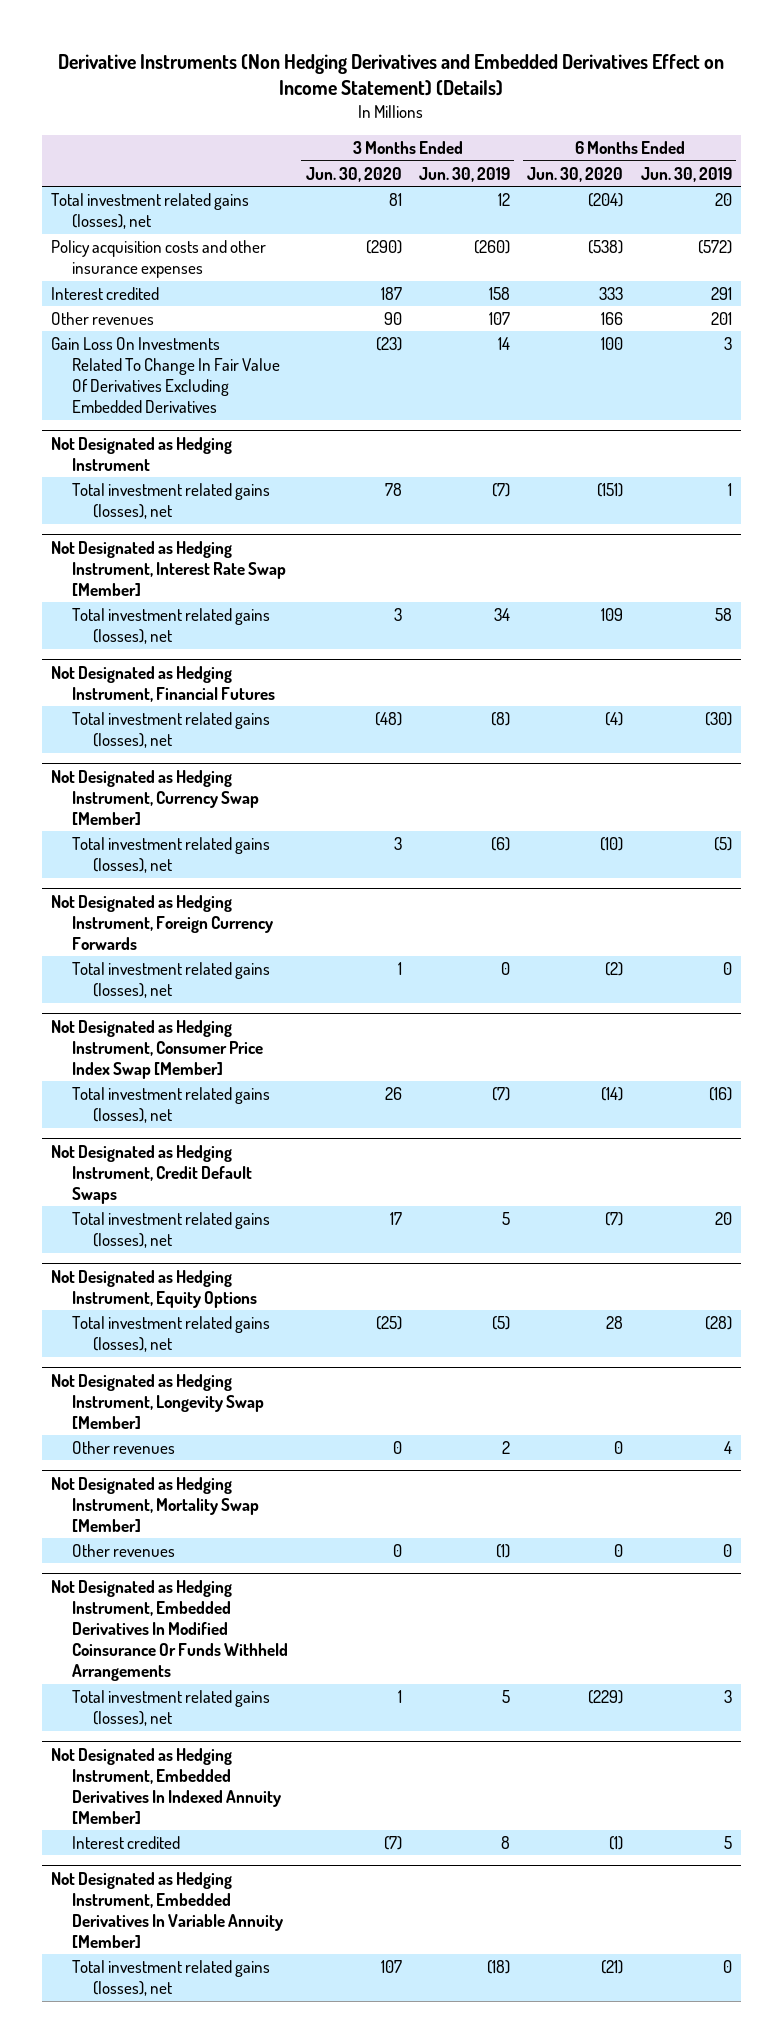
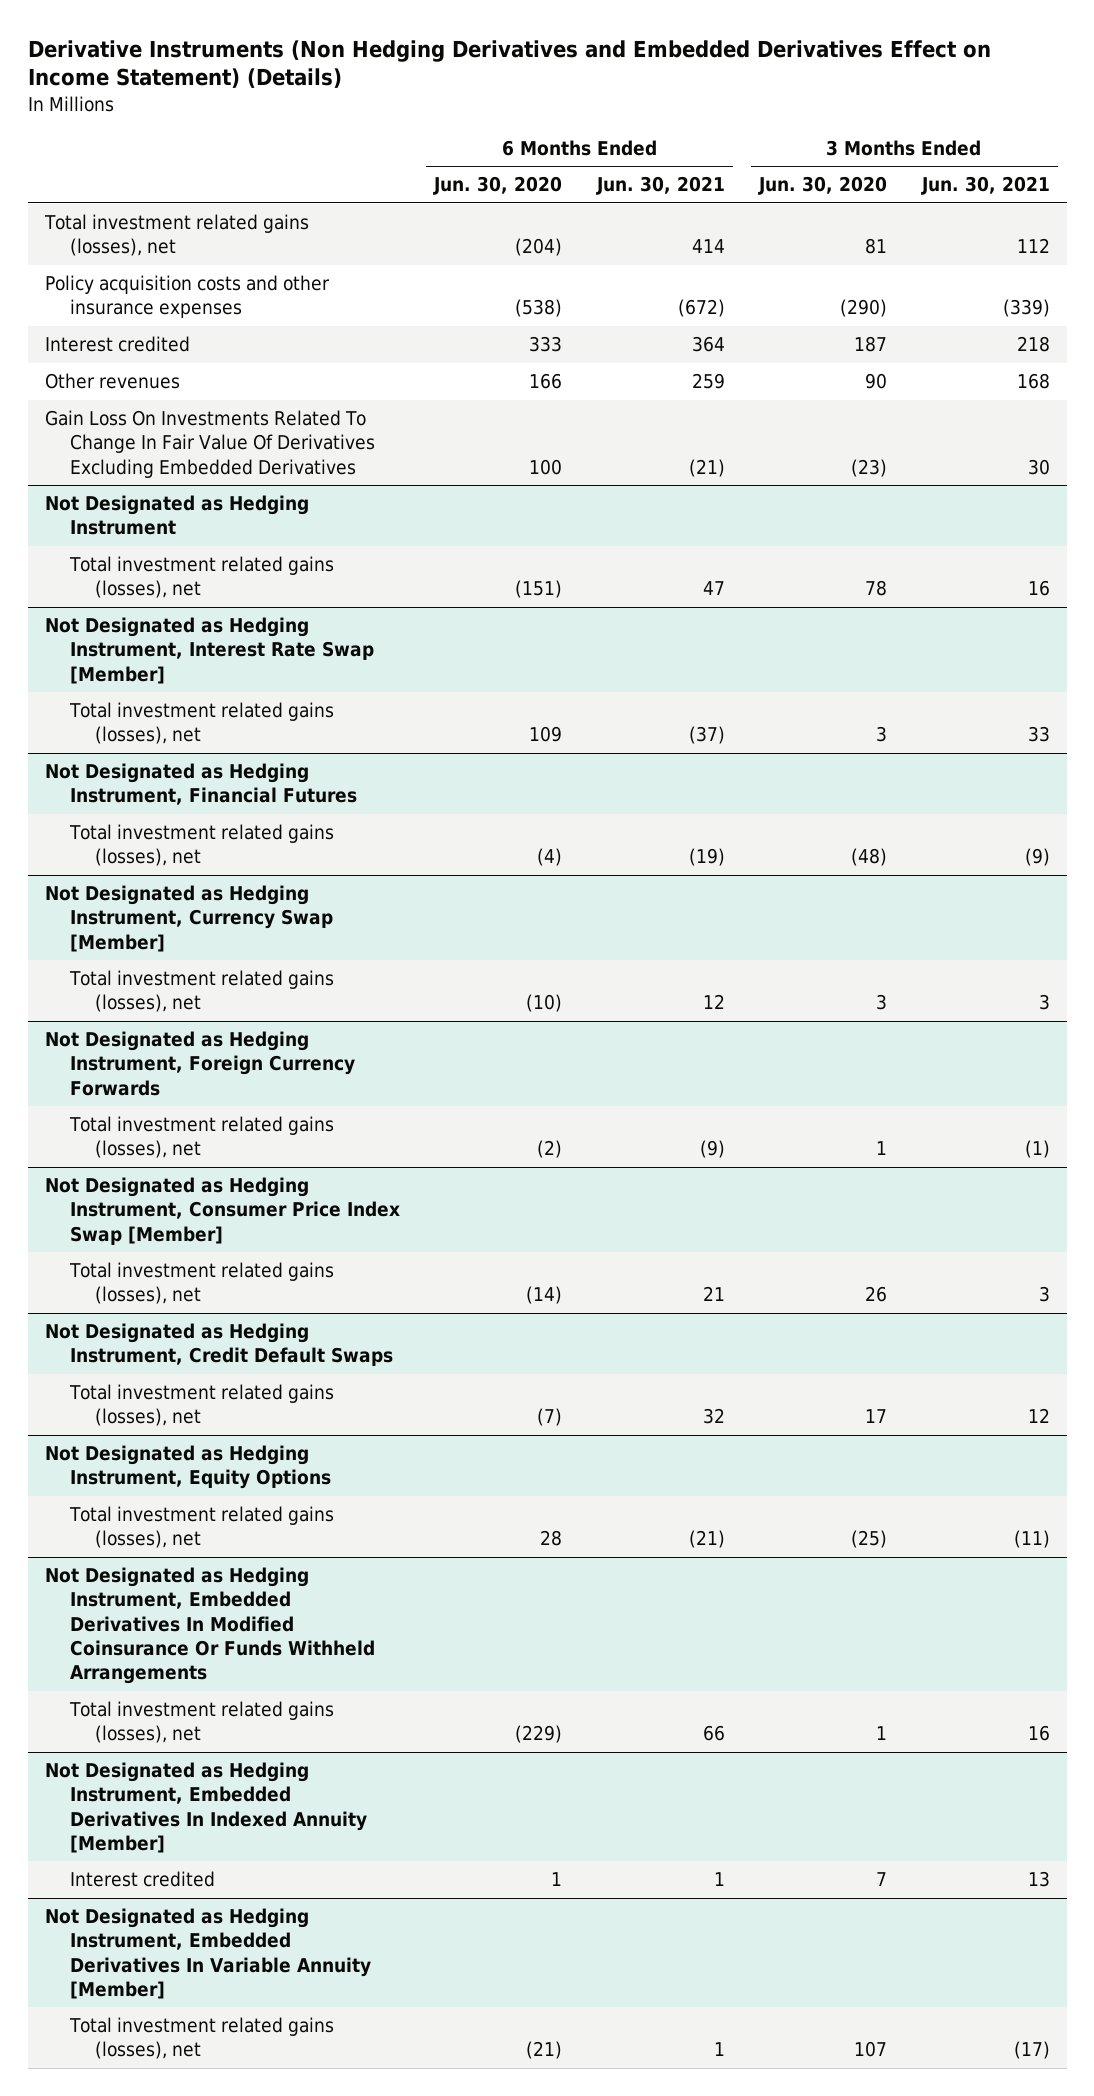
- | 3 Months Ended Jun. 30, 2020 | 3 Months Ended Jun. 30, 2019 | 6 Months Ended Jun. 30, 2020 | 6 Months Ended Jun. 30, 2019
+ | 6 Months Ended Jun. 30, 2020 | 6 Months Ended Jun. 30, 2021 | 3 Months Ended Jun. 30, 2020 | 3 Months Ended Jun. 30, 2021
- Not Designated as Hedging Instrument, Longevity Swap [Member]
- Other revenues | 0 | 2 | 0 | 4
- Not Designated as Hedging Instrument, Mortality Swap [Member]
- Other revenues | 0 | (1) | 0 | 0
@ Not Designated as Hedging Instrument, Embedded Derivatives In Indexed Annuity [Member]
- Interest credited | (7) | 8 | (1) | 5
+ Interest credited | 1 | 1 | 7 | 13

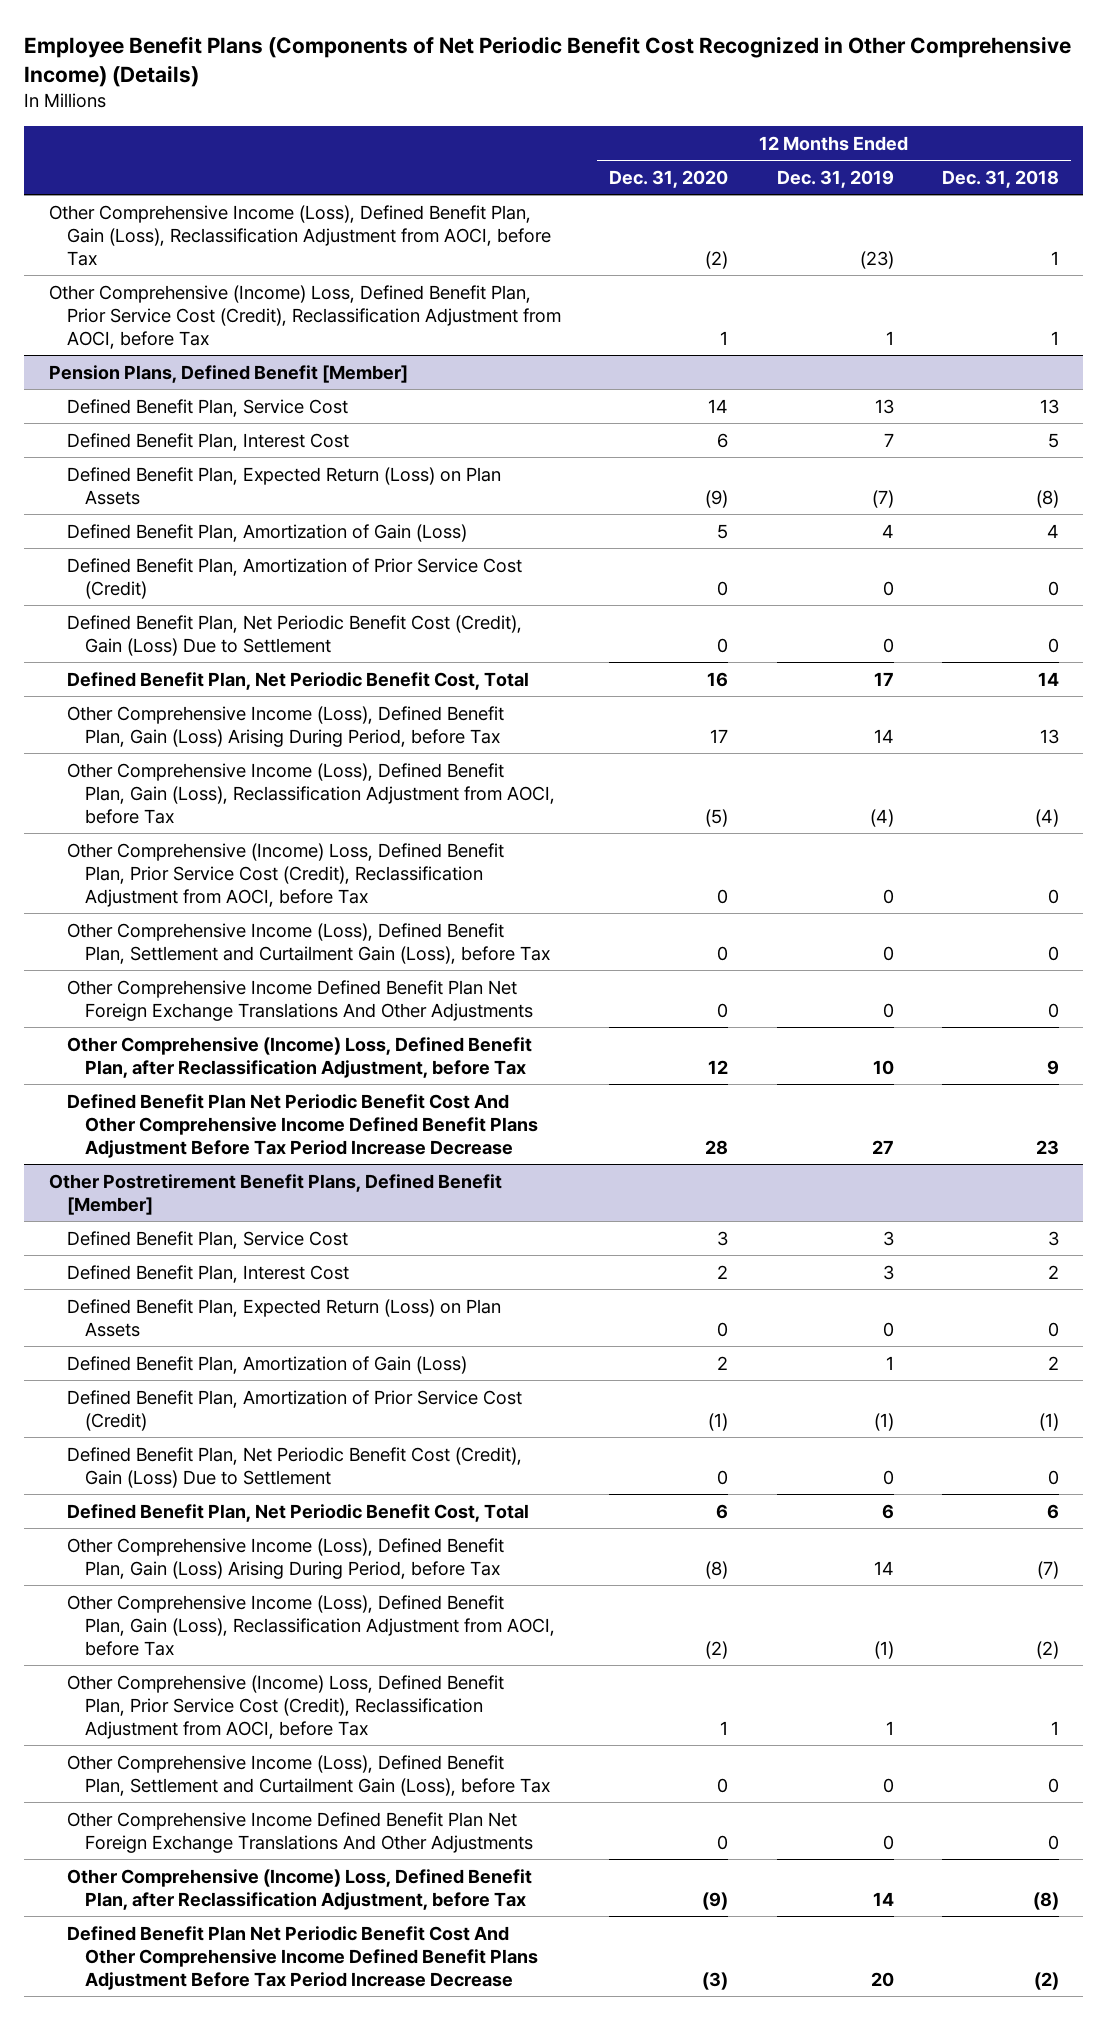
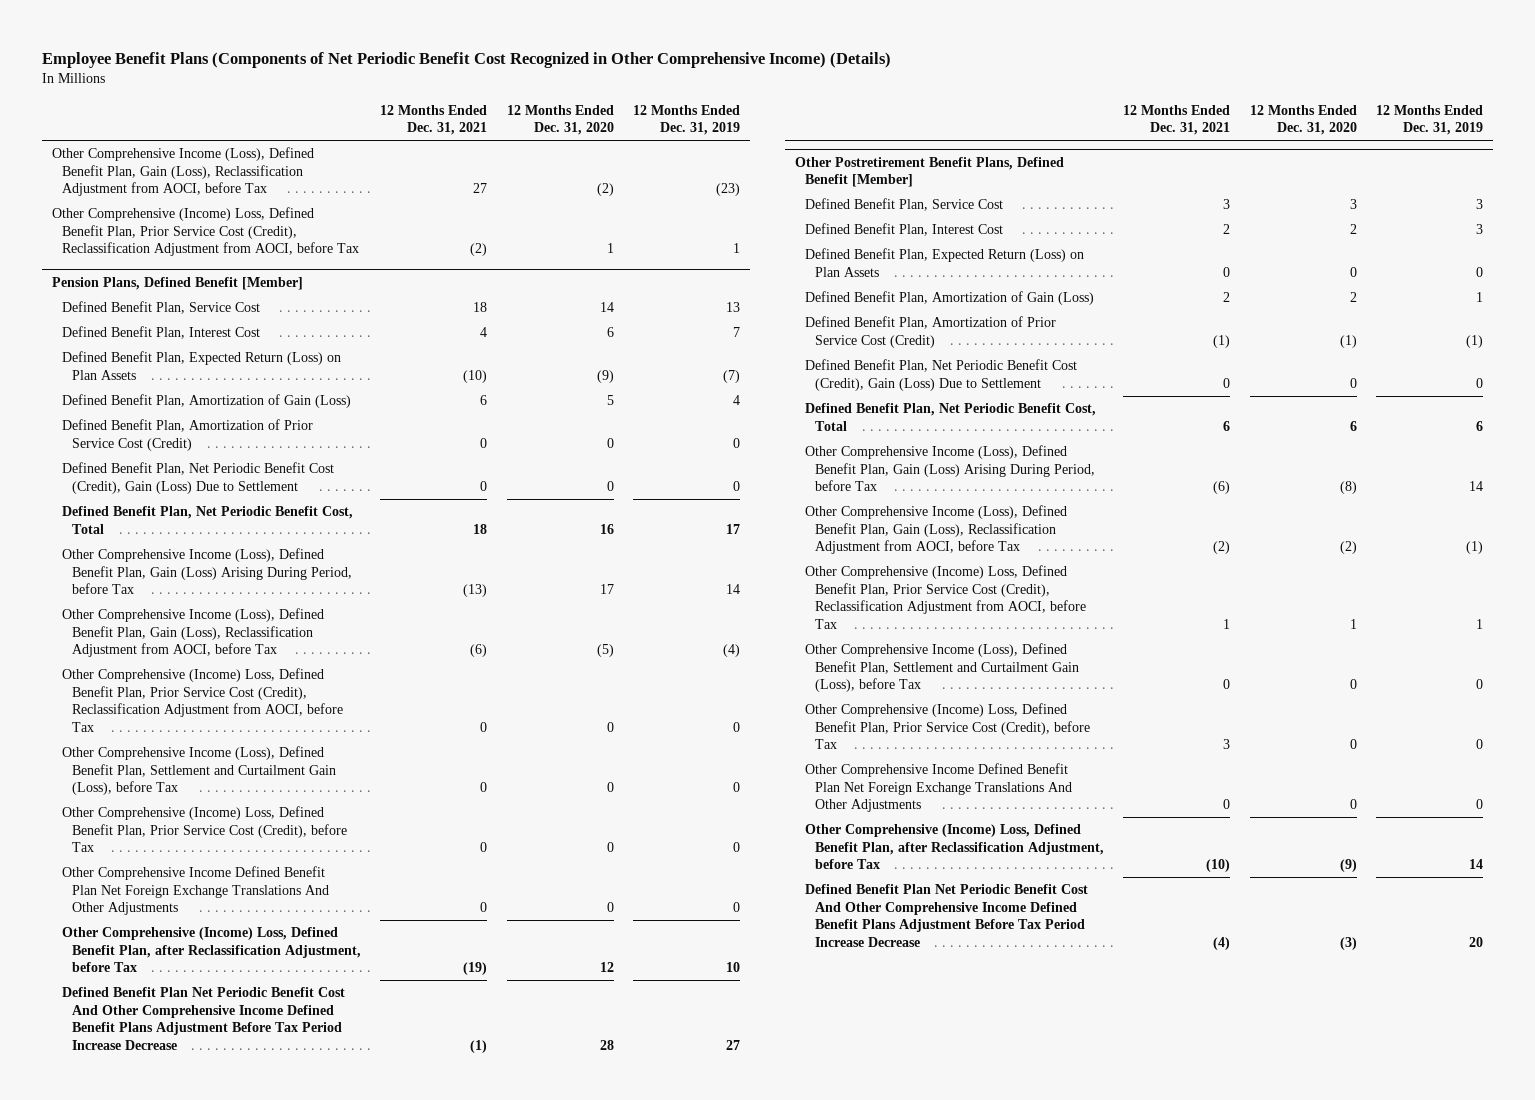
- | 12 Months Ended Dec. 31, 2020 | 12 Months Ended Dec. 31, 2019 | 12 Months Ended Dec. 31, 2018
+ | 12 Months Ended Dec. 31, 2021 | 12 Months Ended Dec. 31, 2020 | 12 Months Ended Dec. 31, 2019
@ Pension Plans, Defined Benefit [Member]
+ Other Comprehensive (Income) Loss, Defined Benefit Plan, Prior Service Cost (Credit), before Tax | 0 | 0 | 0
@ Other Postretirement Benefit Plans, Defined Benefit [Member]
+ Other Comprehensive (Income) Loss, Defined Benefit Plan, Prior Service Cost (Credit), before Tax | 3 | 0 | 0

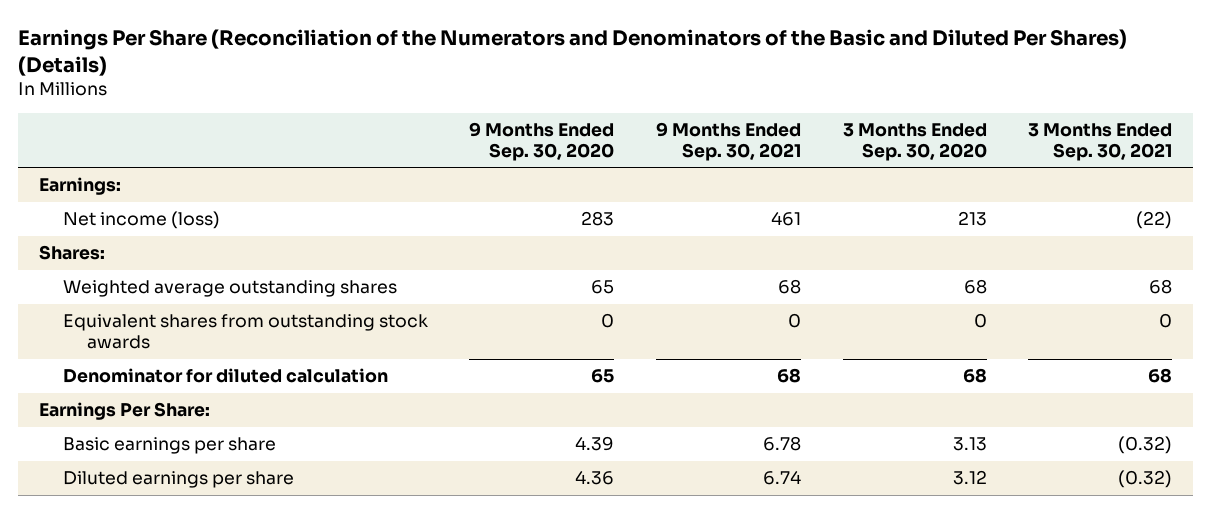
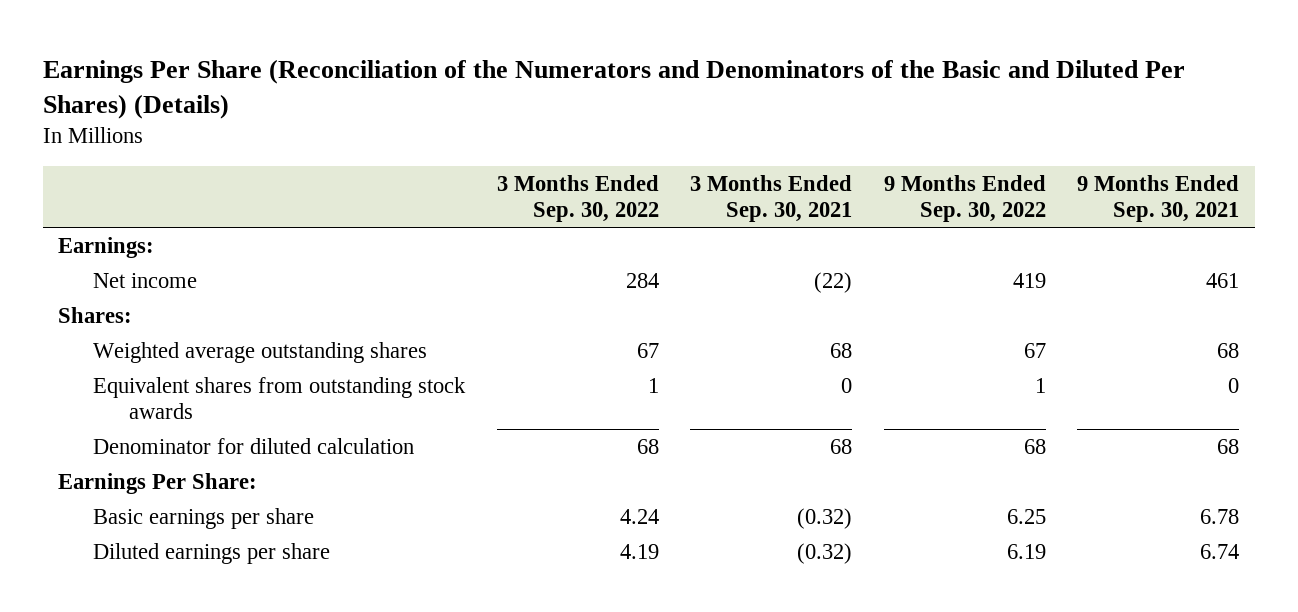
- | 9 Months Ended Sep. 30, 2020 | 9 Months Ended Sep. 30, 2021 | 3 Months Ended Sep. 30, 2020 | 3 Months Ended Sep. 30, 2021
+ | 3 Months Ended Sep. 30, 2022 | 3 Months Ended Sep. 30, 2021 | 9 Months Ended Sep. 30, 2022 | 9 Months Ended Sep. 30, 2021
- Net income (loss) | 283 | 461 | 213 | (22)
+ Net income | 284 | (22) | 419 | 461

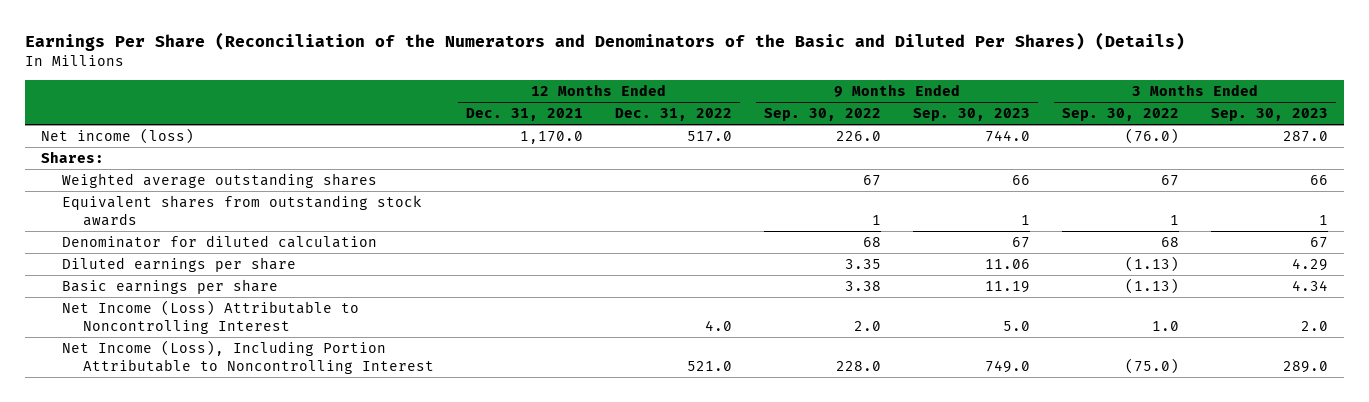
- | 3 Months Ended Sep. 30, 2022 | 3 Months Ended Sep. 30, 2021 | 9 Months Ended Sep. 30, 2022 | 9 Months Ended Sep. 30, 2021
+ | 12 Months Ended Dec. 31, 2021 | 12 Months Ended Dec. 31, 2022 | 9 Months Ended Sep. 30, 2022 | 9 Months Ended Sep. 30, 2023 | 3 Months Ended Sep. 30, 2022 | 3 Months Ended Sep. 30, 2023
- Earnings:
- Net income | 284 | (22) | 419 | 461
+ Net income (loss) | 1,170.0 | 517.0 | 226.0 | 744.0 | (76.0) | 287.0
- Earnings Per Share:
- Basic earnings per share | 4.24 | (0.32) | 6.25 | 6.78
- Diluted earnings per share | 4.19 | (0.32) | 6.19 | 6.74
+ Diluted earnings per share | | | 3.35 | 11.06 | (1.13) | 4.29
+ Basic earnings per share | | | 3.38 | 11.19 | (1.13) | 4.34
+ Net Income (Loss) Attributable to Noncontrolling Interest | | 4.0 | 2.0 | 5.0 | 1.0 | 2.0
+ Net Income (Loss), Including Portion Attributable to Noncontrolling Interest | | 521.0 | 228.0 | 749.0 | (75.0) | 289.0

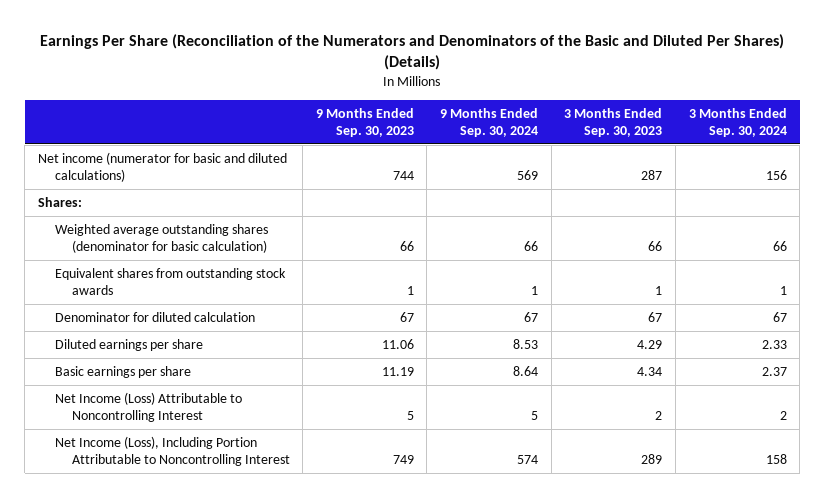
- | 12 Months Ended Dec. 31, 2021 | 12 Months Ended Dec. 31, 2022 | 9 Months Ended Sep. 30, 2022 | 9 Months Ended Sep. 30, 2023 | 3 Months Ended Sep. 30, 2022 | 3 Months Ended Sep. 30, 2023
+ | 9 Months Ended Sep. 30, 2023 | 9 Months Ended Sep. 30, 2024 | 3 Months Ended Sep. 30, 2023 | 3 Months Ended Sep. 30, 2024
- Net income (loss) | 1,170.0 | 517.0 | 226.0 | 744.0 | (76.0) | 287.0
+ Net income (numerator for basic and diluted calculations) | 744 | 569 | 287 | 156
- Weighted average outstanding shares | | | 67 | 66 | 67 | 66
+ Weighted average outstanding shares (denominator for basic calculation) | 66 | 66 | 66 | 66
- Net Income (Loss) Attributable to Noncontrolling Interest | | 4.0 | 2.0 | 5.0 | 1.0 | 2.0
- Net Income (Loss), Including Portion Attributable to Noncontrolling Interest | | 521.0 | 228.0 | 749.0 | (75.0) | 289.0
+ Net Income (Loss) Attributable to Noncontrolling Interest | 5 | 5 | 2 | 2
+ Net Income (Loss), Including Portion Attributable to Noncontrolling Interest | 749 | 574 | 289 | 158

